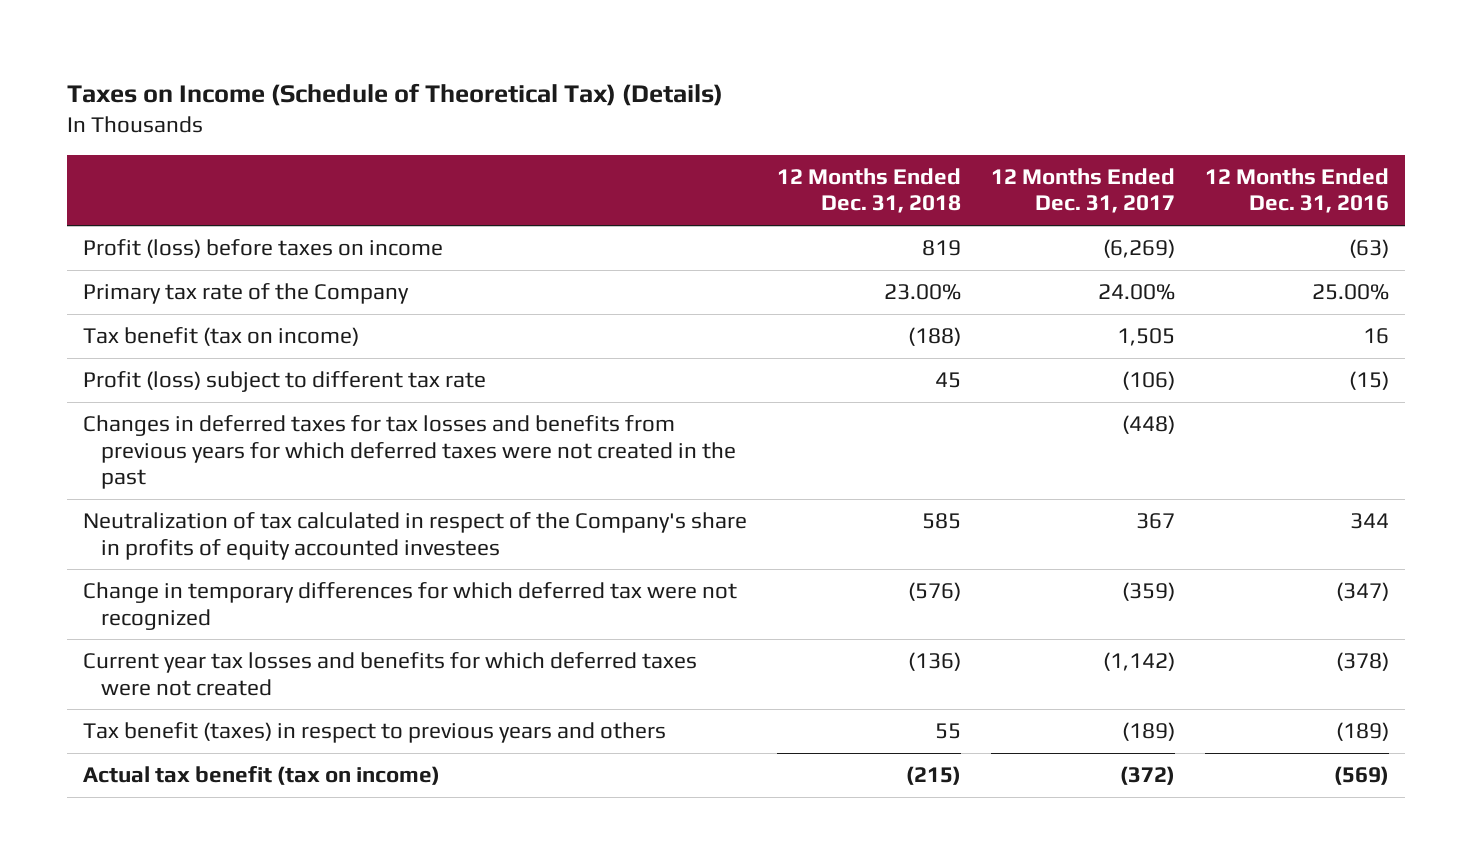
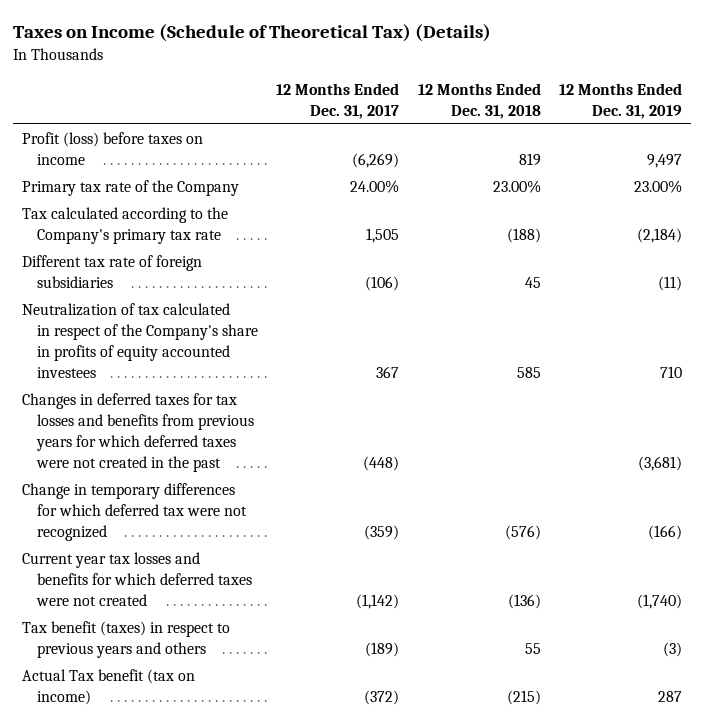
- | 12 Months Ended Dec. 31, 2018 | 12 Months Ended Dec. 31, 2017 | 12 Months Ended Dec. 31, 2016
+ | 12 Months Ended Dec. 31, 2017 | 12 Months Ended Dec. 31, 2018 | 12 Months Ended Dec. 31, 2019
- Tax benefit (tax on income) | (188) | 1,505 | 16
- Profit (loss) subject to different tax rate | 45 | (106) | (15)
+ Tax calculated according to the Company's primary tax rate | 1,505 | (188) | (2,184)
+ Different tax rate of foreign subsidiaries | (106) | 45 | (11)
moved down: Changes in deferred taxes for tax losses and benefits from previous years for which deferred taxes were not created in the past | (448) | | (3,681)
- Actual tax benefit (tax on income) | (215) | (372) | (569)
+ Actual Tax benefit (tax on income) | (372) | (215) | 287

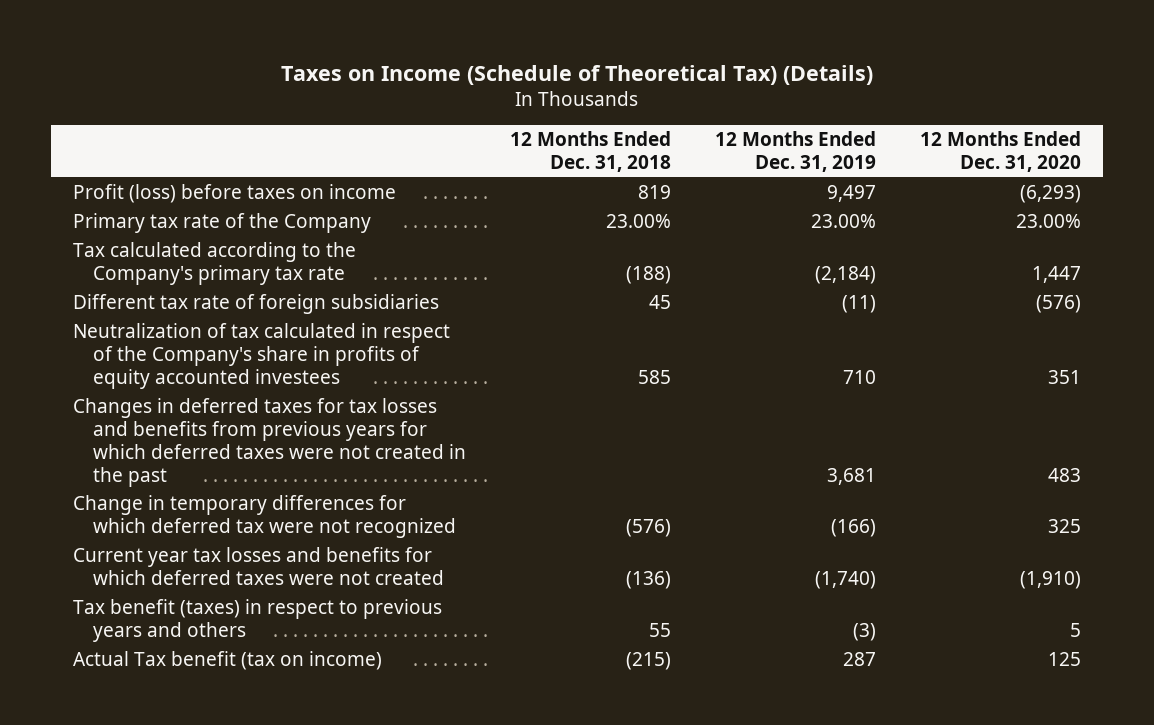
- | 12 Months Ended Dec. 31, 2017 | 12 Months Ended Dec. 31, 2018 | 12 Months Ended Dec. 31, 2019
+ | 12 Months Ended Dec. 31, 2018 | 12 Months Ended Dec. 31, 2019 | 12 Months Ended Dec. 31, 2020
- Changes in deferred taxes for tax losses and benefits from previous years for which deferred taxes were not created in the past | (448) | | (3,681)
+ Changes in deferred taxes for tax losses and benefits from previous years for which deferred taxes were not created in the past | | 3,681 | 483

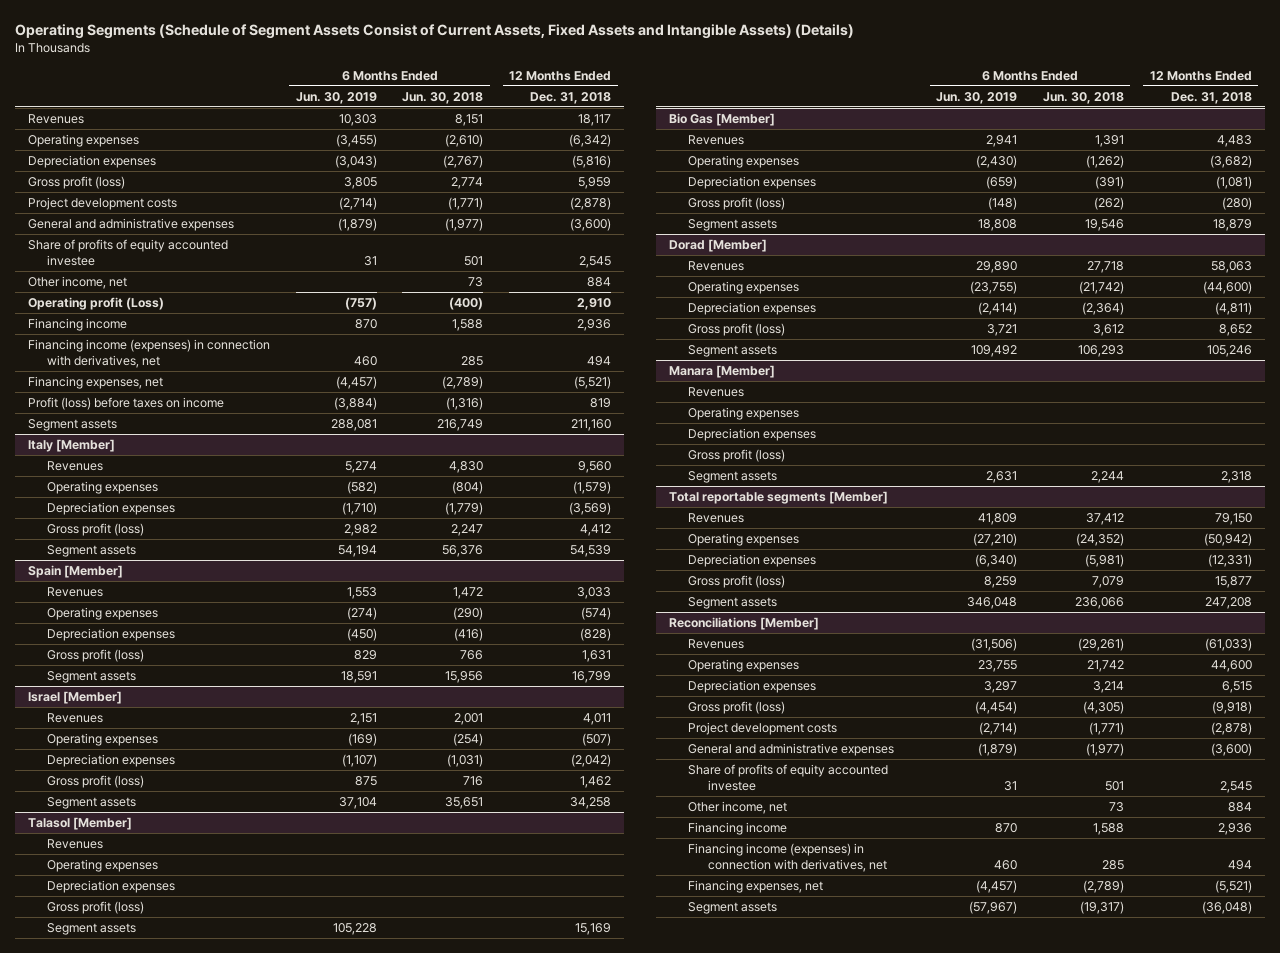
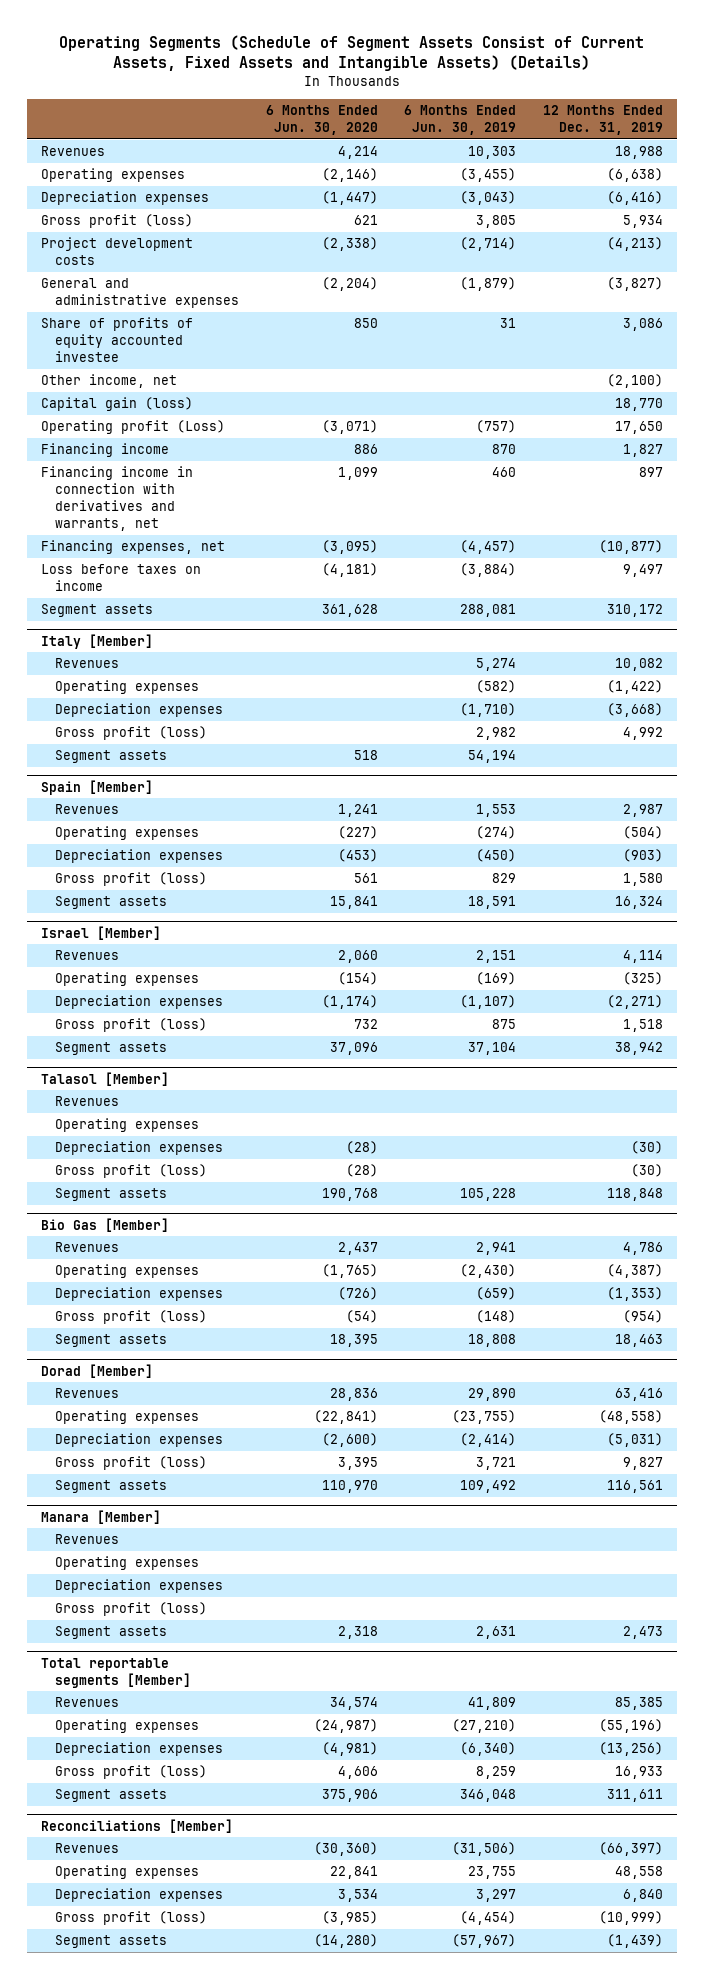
- | 6 Months Ended Jun. 30, 2019 | 6 Months Ended Jun. 30, 2018 | 12 Months Ended Dec. 31, 2018
+ | 6 Months Ended Jun. 30, 2020 | 6 Months Ended Jun. 30, 2019 | 12 Months Ended Dec. 31, 2019
+ Capital gain (loss) | | | 18,770
- Financing income (expenses) in connection with derivatives, net | 460 | 285 | 494
+ Financing income in connection with derivatives and warrants, net | 1,099 | 460 | 897
- Profit (loss) before taxes on income | (3,884) | (1,316) | 819
+ Loss before taxes on income | (4,181) | (3,884) | 9,497
@ Reconciliations [Member]
- Project development costs | (2,714) | (1,771) | (2,878)
- General and administrative expenses | (1,879) | (1,977) | (3,600)
- Share of profits of equity accounted investee | 31 | 501 | 2,545
- Other income, net | | 73 | 884
- Financing income | 870 | 1,588 | 2,936
- Financing income (expenses) in connection with derivatives, net | 460 | 285 | 494
- Financing expenses, net | (4,457) | (2,789) | (5,521)

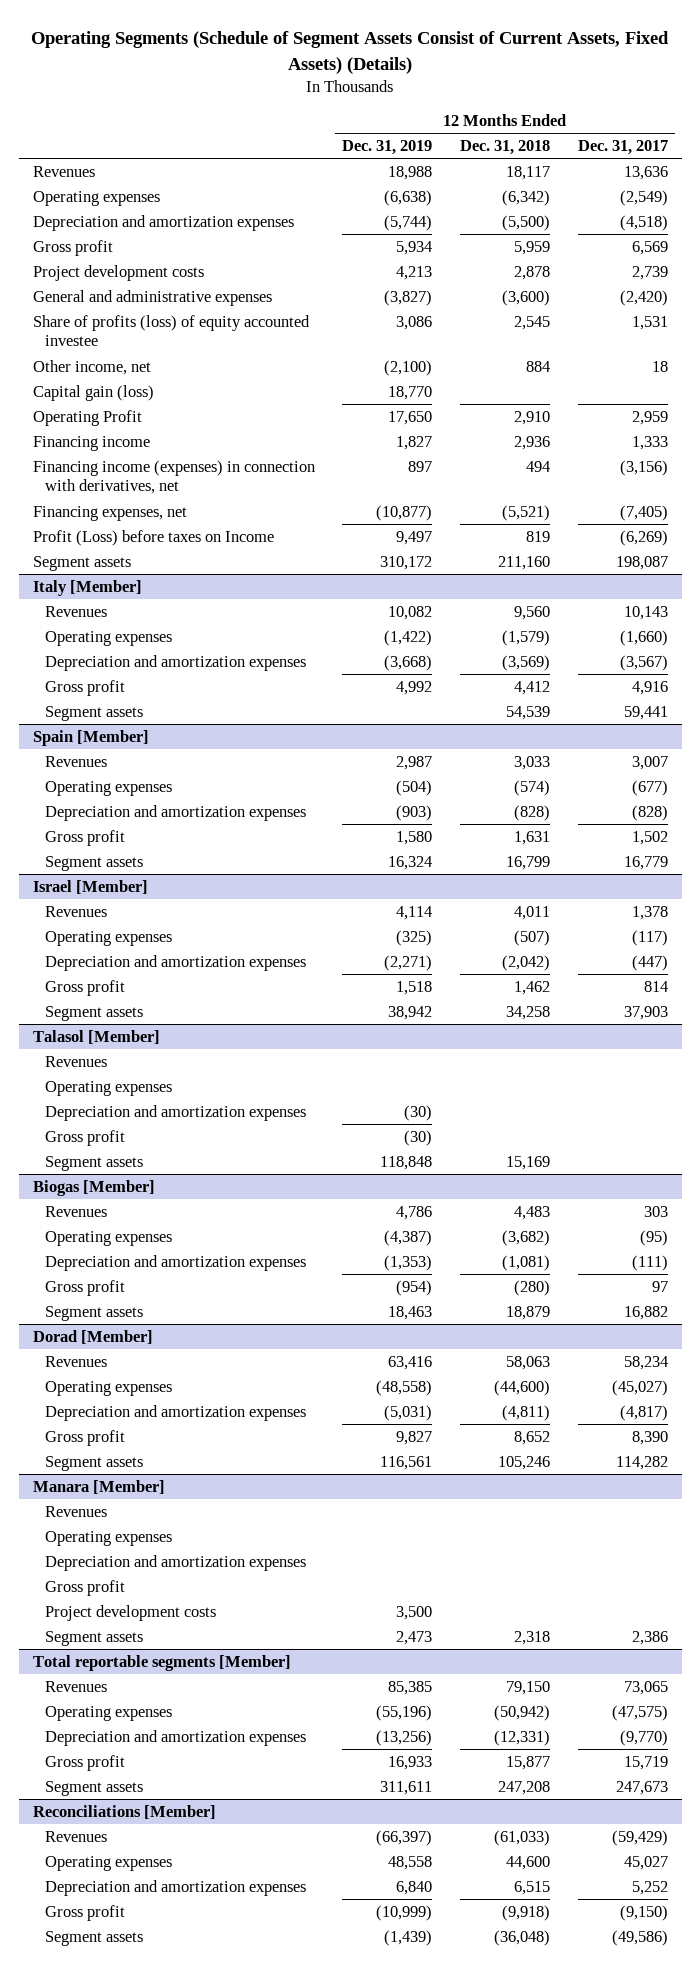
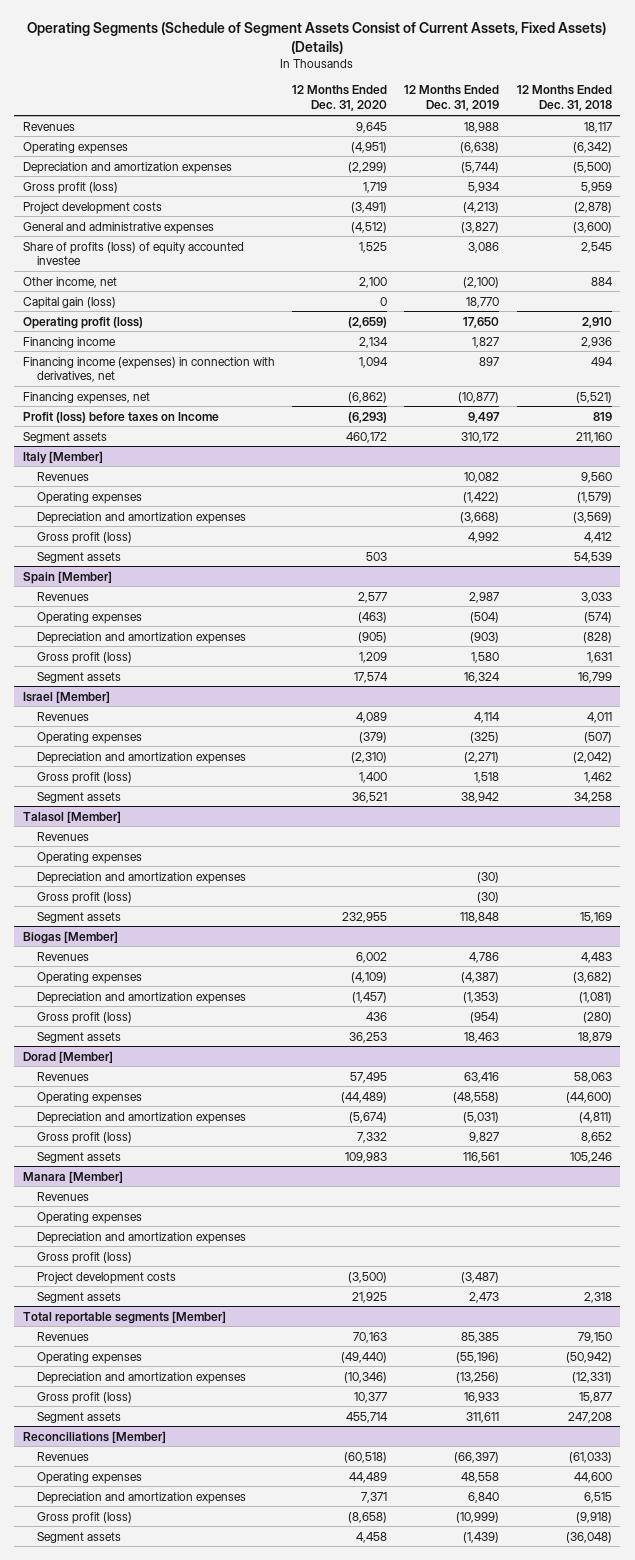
- | 12 Months Ended Dec. 31, 2019 | 12 Months Ended Dec. 31, 2018 | 12 Months Ended Dec. 31, 2017
+ | 12 Months Ended Dec. 31, 2020 | 12 Months Ended Dec. 31, 2019 | 12 Months Ended Dec. 31, 2018
- Gross profit | 5,934 | 5,959 | 6,569
- Project development costs | 4,213 | 2,878 | 2,739
+ Gross profit (loss) | 1,719 | 5,934 | 5,959
+ Project development costs | (3,491) | (4,213) | (2,878)
- Operating Profit | 17,650 | 2,910 | 2,959
+ Operating profit (loss) | (2,659) | 17,650 | 2,910
- Profit (Loss) before taxes on Income | 9,497 | 819 | (6,269)
+ Profit (loss) before taxes on Income | (6,293) | 9,497 | 819
@ Italy [Member]
- Gross profit | 4,992 | 4,412 | 4,916
+ Gross profit (loss) | | 4,992 | 4,412
@ Spain [Member]
- Gross profit | 1,580 | 1,631 | 1,502
+ Gross profit (loss) | 1,209 | 1,580 | 1,631
@ Israel [Member]
- Gross profit | 1,518 | 1,462 | 814
+ Gross profit (loss) | 1,400 | 1,518 | 1,462
@ Talasol [Member]
- Gross profit | (30) | |
+ Gross profit (loss) | | (30) |
@ Biogas [Member]
- Gross profit | (954) | (280) | 97
+ Gross profit (loss) | 436 | (954) | (280)
@ Dorad [Member]
- Gross profit | 9,827 | 8,652 | 8,390
+ Gross profit (loss) | 7,332 | 9,827 | 8,652
@ Manara [Member]
- Gross profit
- Project development costs | 3,500 | |
+ Gross profit (loss)
+ Project development costs | (3,500) | (3,487) |
@ Total reportable segments [Member]
- Gross profit | 16,933 | 15,877 | 15,719
+ Gross profit (loss) | 10,377 | 16,933 | 15,877
@ Reconciliations [Member]
- Gross profit | (10,999) | (9,918) | (9,150)
+ Gross profit (loss) | (8,658) | (10,999) | (9,918)

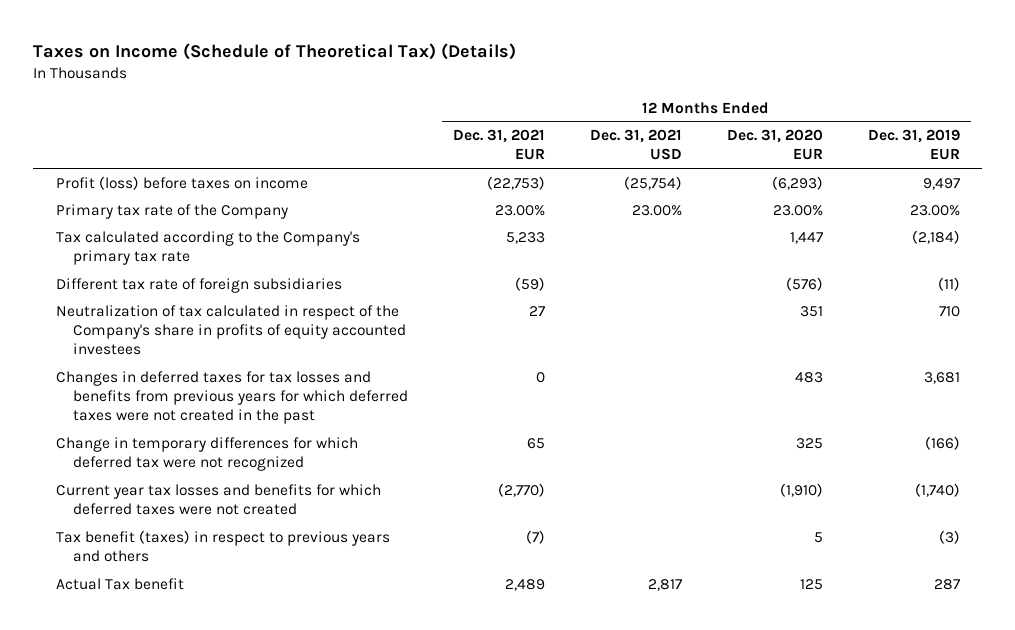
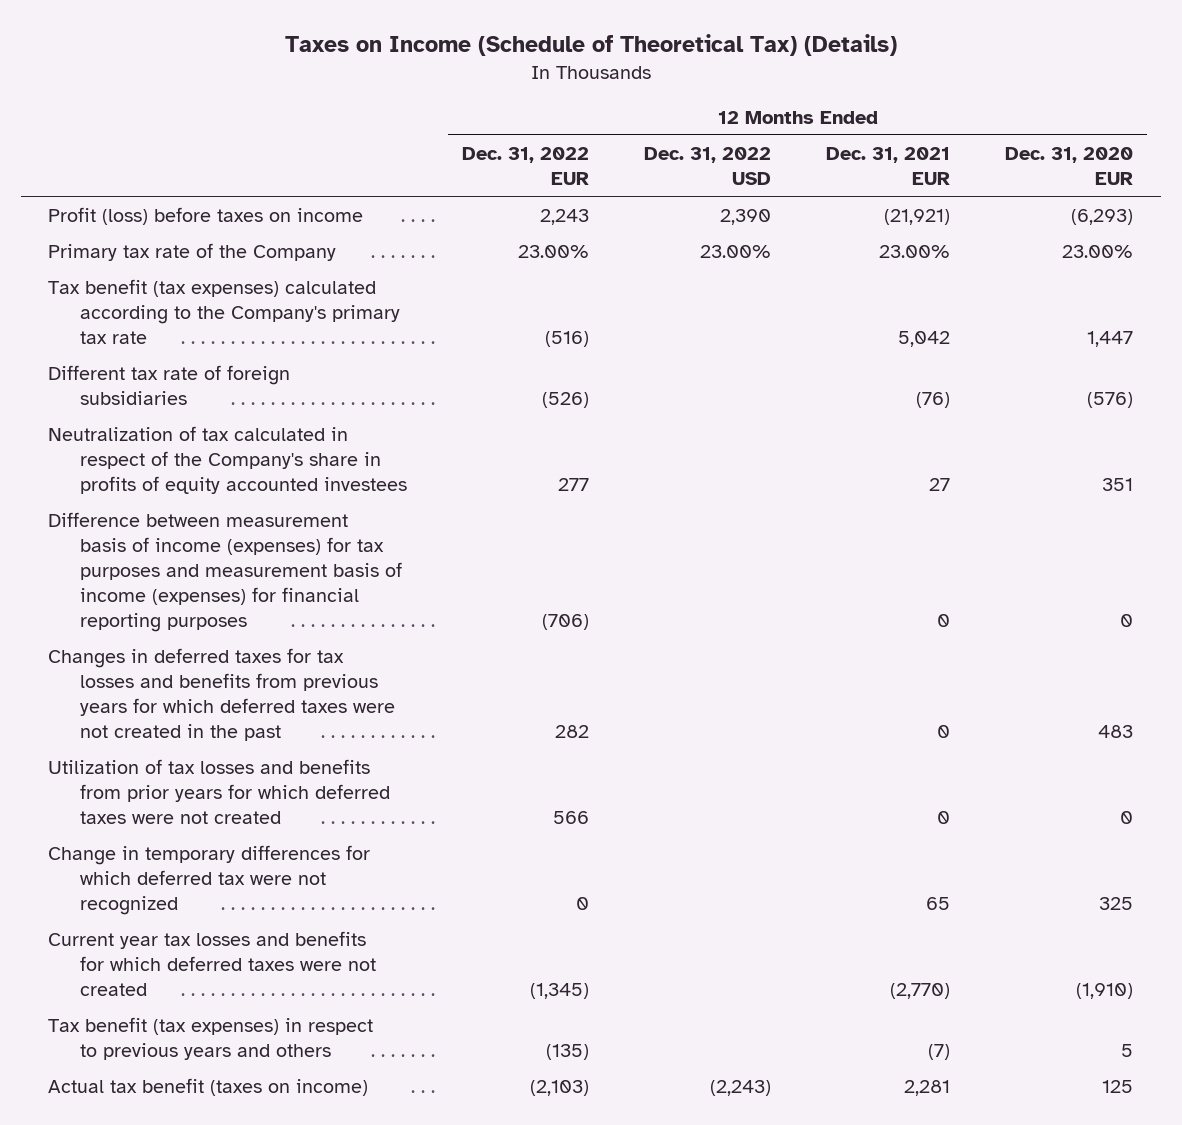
- | 12 Months Ended Dec. 31, 2021 EUR | 12 Months Ended Dec. 31, 2021 USD | 12 Months Ended Dec. 31, 2020 EUR | 12 Months Ended Dec. 31, 2019 EUR
+ | 12 Months Ended Dec. 31, 2022 EUR | 12 Months Ended Dec. 31, 2022 USD | 12 Months Ended Dec. 31, 2021 EUR | 12 Months Ended Dec. 31, 2020 EUR
- Profit (loss) before taxes on income | (22,753) | (25,754) | (6,293) | 9,497
+ Profit (loss) before taxes on income | 2,243 | 2,390 | (21,921) | (6,293)
- Tax calculated according to the Company's primary tax rate | 5,233 | | 1,447 | (2,184)
- Different tax rate of foreign subsidiaries | (59) | | (576) | (11)
+ Tax benefit (tax expenses) calculated according to the Company's primary tax rate | (516) | | 5,042 | 1,447
+ Different tax rate of foreign subsidiaries | (526) | | (76) | (576)
+ Difference between measurement basis of income (expenses) for tax purposes and measurement basis of income (expenses) for financial reporting purposes | (706) | | 0 | 0
+ Utilization of tax losses and benefits from prior years for which deferred taxes were not created | 566 | | 0 | 0
- Tax benefit (taxes) in respect to previous years and others | (7) | | 5 | (3)
- Actual Tax benefit | 2,489 | 2,817 | 125 | 287
+ Tax benefit (tax expenses) in respect to previous years and others | (135) | | (7) | 5
+ Actual tax benefit (taxes on income) | (2,103) | (2,243) | 2,281 | 125

